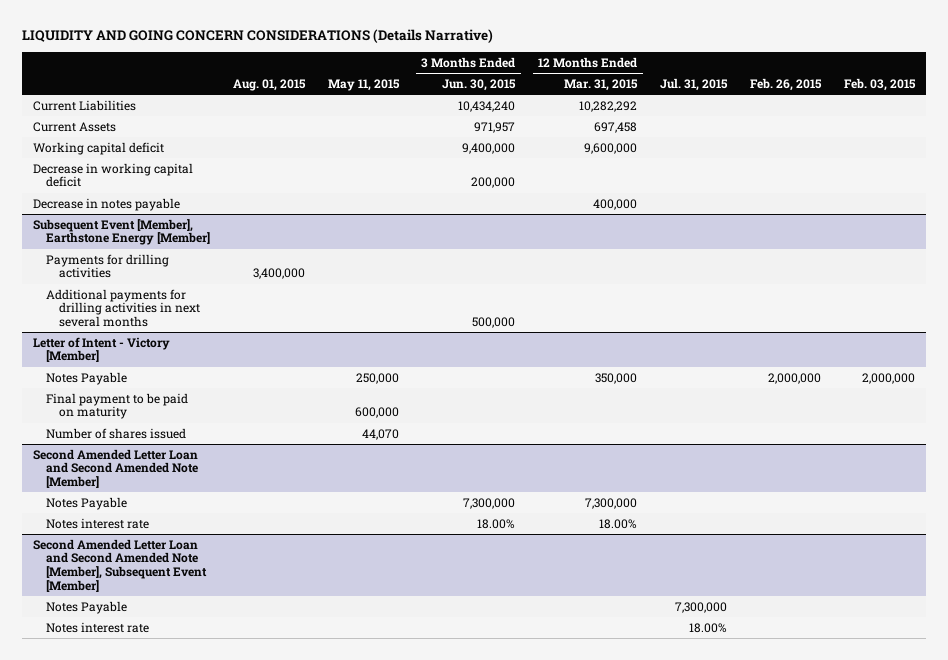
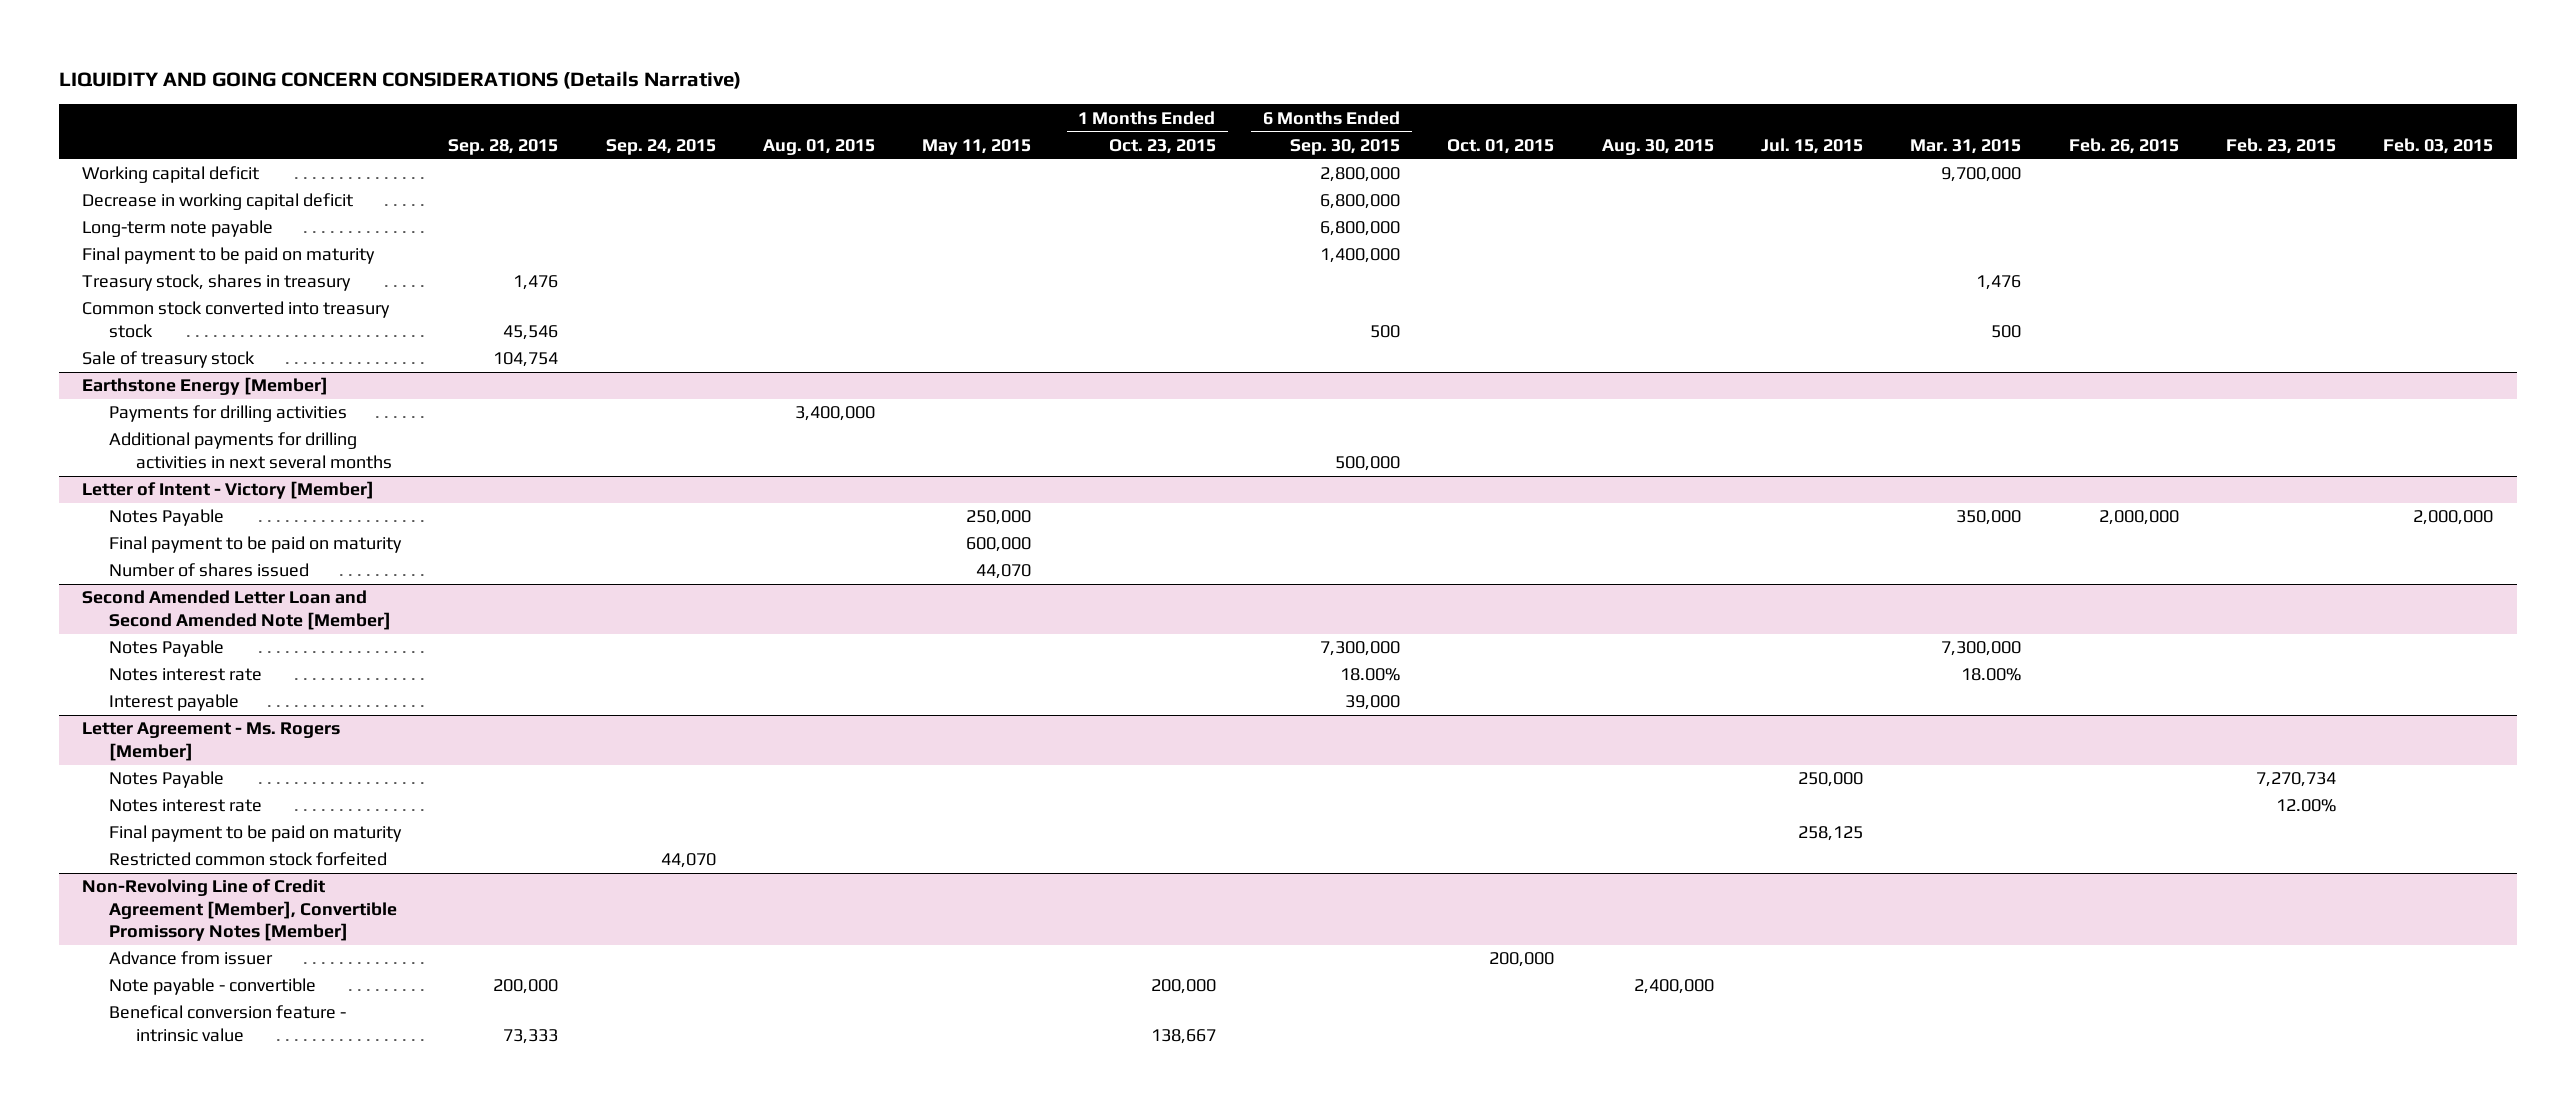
- | Aug. 01, 2015 | May 11, 2015 | 3 Months Ended Jun. 30, 2015 | 12 Months Ended Mar. 31, 2015 | Jul. 31, 2015 | Feb. 26, 2015 | Feb. 03, 2015
+ | Sep. 28, 2015 | Sep. 24, 2015 | Aug. 01, 2015 | May 11, 2015 | 1 Months Ended Oct. 23, 2015 | 6 Months Ended Sep. 30, 2015 | Oct. 01, 2015 | Aug. 30, 2015 | Jul. 15, 2015 | Mar. 31, 2015 | Feb. 26, 2015 | Feb. 23, 2015 | Feb. 03, 2015
- Current Liabilities | | | 10,434,240 | 10,282,292 | | |
- Current Assets | | | 971,957 | 697,458 | | |
- Decrease in notes payable | | | | 400,000 | | |
- Subsequent Event [Member], Earthstone Energy [Member]
+ Long-term note payable | | | | | | 6,800,000 | | | | | | |
+ Final payment to be paid on maturity | | | | | | 1,400,000 | | | | | | |
+ Treasury stock, shares in treasury | 1,476 | | | | | | | | | 1,476 | | |
+ Common stock converted into treasury stock | 45,546 | | | | | 500 | | | | 500 | | |
+ Sale of treasury stock | 104,754 | | | | | | | | | | | |
+ Earthstone Energy [Member]
- Second Amended Letter Loan and Second Amended Note [Member], Subsequent Event [Member]
- Notes Payable | | | | | 7,300,000 | |
- Notes interest rate | | | | | 18.00% | |
@ Second Amended Letter Loan and Second Amended Note [Member]
+ Interest payable | | | | | | 39,000 | | | | | | |
+ Letter Agreement - Ms. Rogers [Member]
+ Notes Payable | | | | | | | | | 250,000 | | | 7,270,734 |
+ Notes interest rate | | | | | | | | | | | | 12.00% |
+ Final payment to be paid on maturity | | | | | | | | | 258,125 | | | |
+ Restricted common stock forfeited | | 44,070 | | | | | | | | | | |
+ Non-Revolving Line of Credit Agreement [Member], Convertible Promissory Notes [Member]
+ Advance from issuer | | | | | | | 200,000 | | | | | |
+ Note payable - convertible | 200,000 | | | | 200,000 | | | 2,400,000 | | | | |
+ Benefical conversion feature - intrinsic value | 73,333 | | | | 138,667 | | | | | | | |

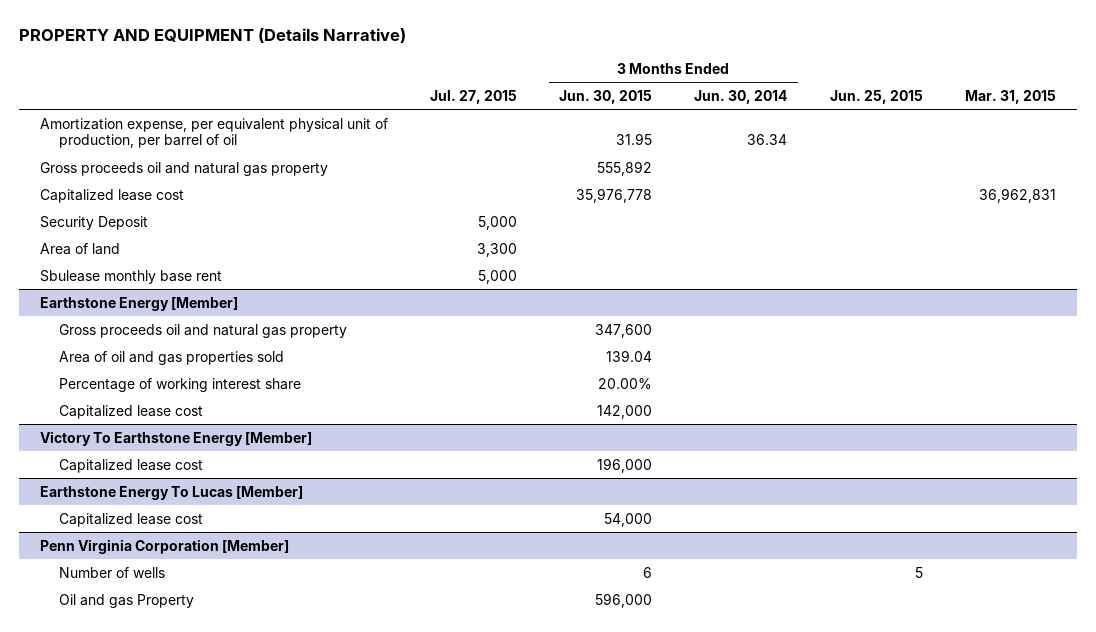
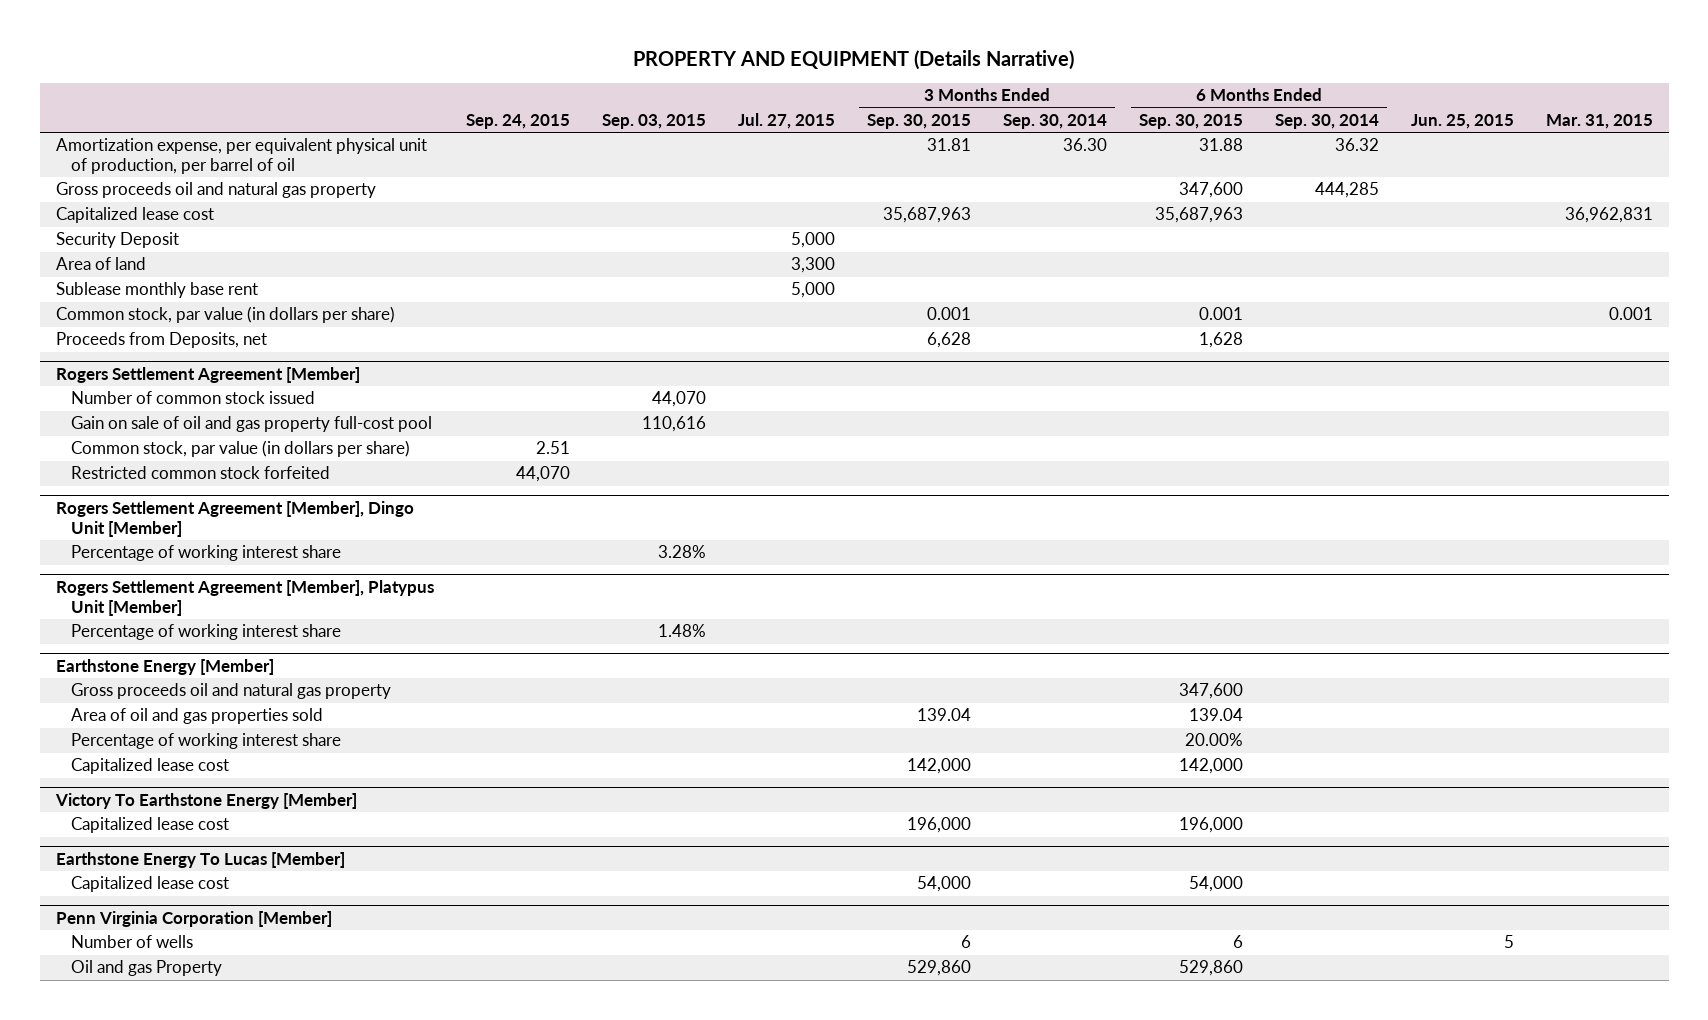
- | Jul. 27, 2015 | 3 Months Ended Jun. 30, 2015 | 3 Months Ended Jun. 30, 2014 | Jun. 25, 2015 | Mar. 31, 2015
+ | Sep. 24, 2015 | Sep. 03, 2015 | Jul. 27, 2015 | 3 Months Ended Sep. 30, 2015 | 3 Months Ended Sep. 30, 2014 | 6 Months Ended Sep. 30, 2015 | 6 Months Ended Sep. 30, 2014 | Jun. 25, 2015 | Mar. 31, 2015
- Sbulease monthly base rent | 5,000 | | | |
+ Sublease monthly base rent | | | 5,000 | | | | | |
+ Common stock, par value (in dollars per share) | | | | 0.001 | | 0.001 | | | 0.001
+ Proceeds from Deposits, net | | | | 6,628 | | 1,628 | | |
+ Rogers Settlement Agreement [Member]
+ Number of common stock issued | | 44,070 | | | | | | |
+ Gain on sale of oil and gas property full-cost pool | | 110,616 | | | | | | |
+ Common stock, par value (in dollars per share) | 2.51 | | | | | | | |
+ Restricted common stock forfeited | 44,070 | | | | | | | |
+ Rogers Settlement Agreement [Member], Dingo Unit [Member]
+ Percentage of working interest share | | 3.28% | | | | | | |
+ Rogers Settlement Agreement [Member], Platypus Unit [Member]
+ Percentage of working interest share | | 1.48% | | | | | | |

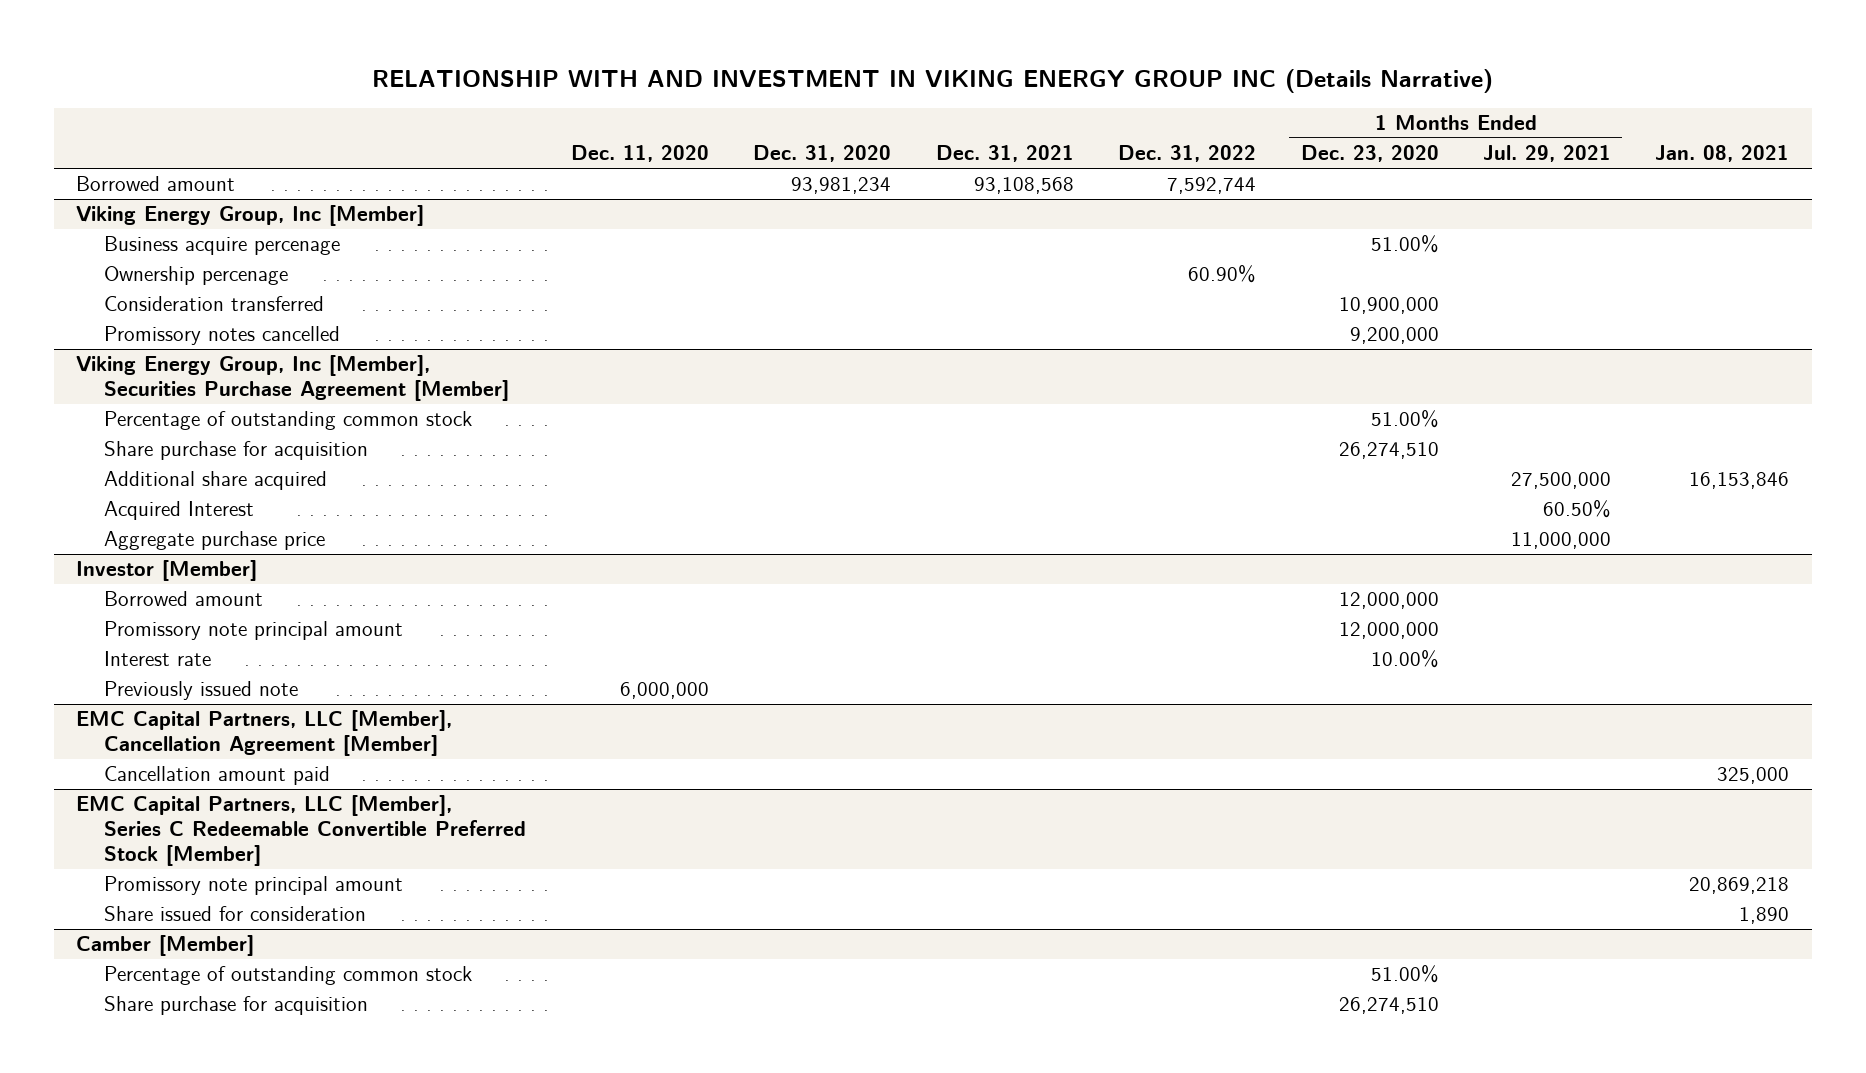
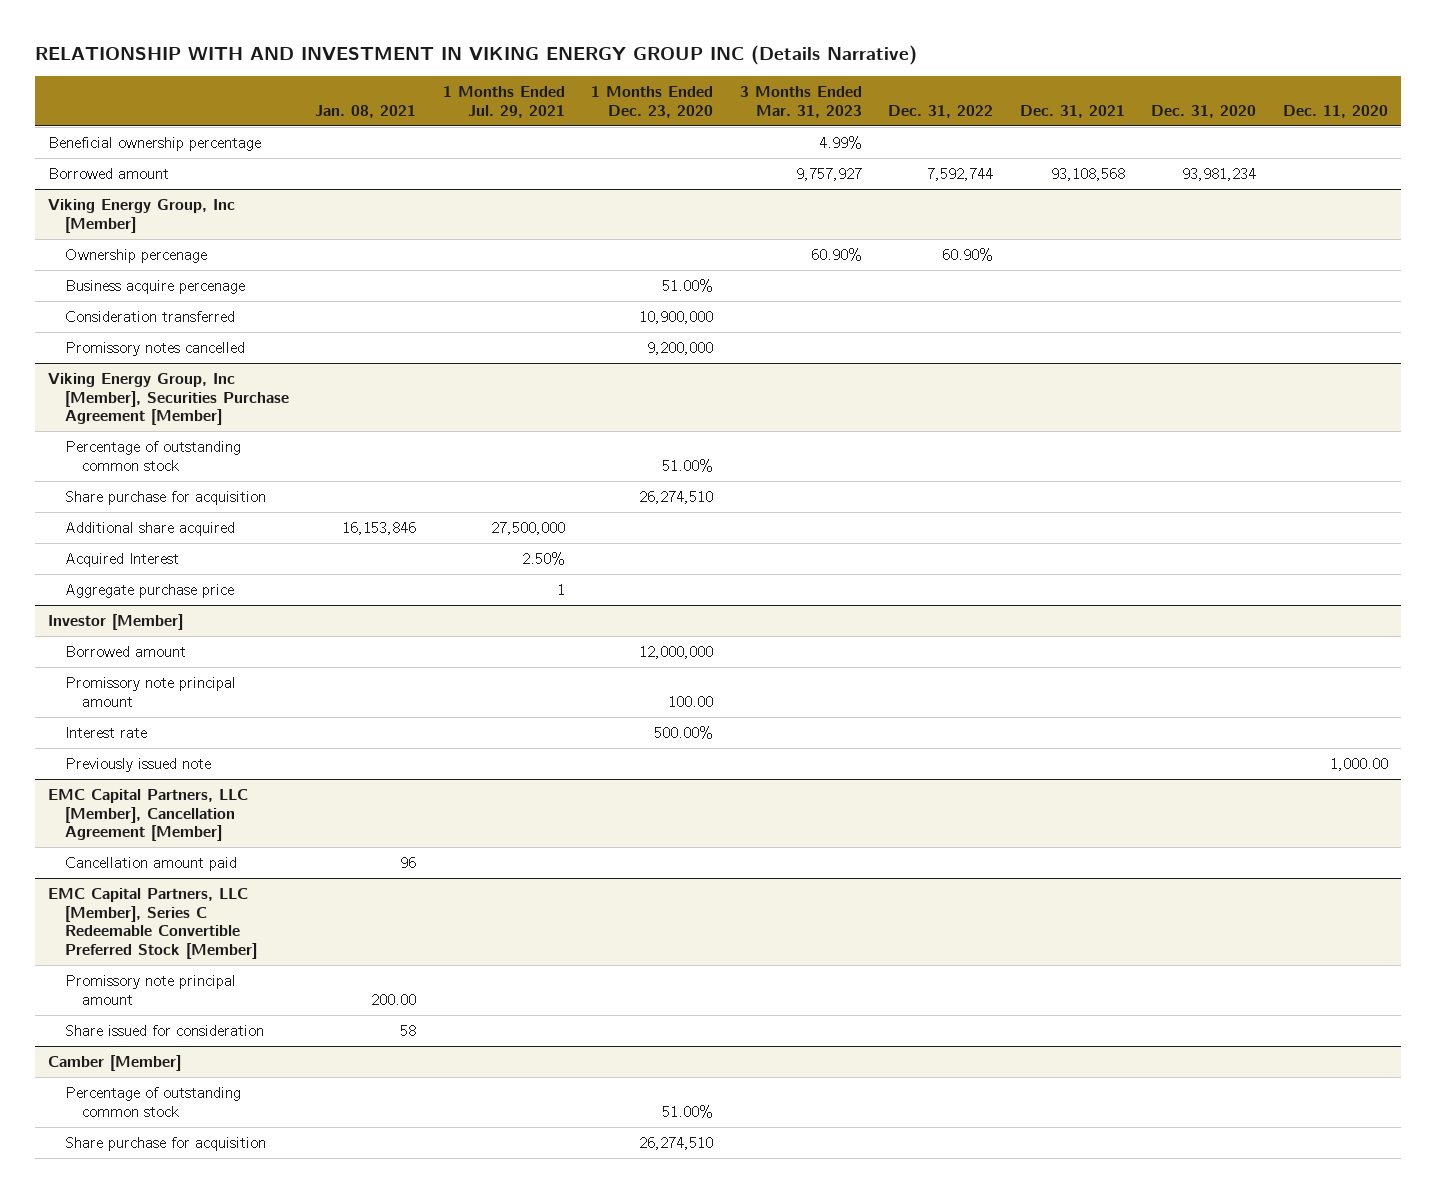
- | Dec. 11, 2020 | Dec. 31, 2020 | Dec. 31, 2021 | Dec. 31, 2022 | 1 Months Ended Dec. 23, 2020 | 1 Months Ended Jul. 29, 2021 | Jan. 08, 2021
+ | Jan. 08, 2021 | 1 Months Ended Jul. 29, 2021 | 1 Months Ended Dec. 23, 2020 | 3 Months Ended Mar. 31, 2023 | Dec. 31, 2022 | Dec. 31, 2021 | Dec. 31, 2020 | Dec. 11, 2020
+ Beneficial ownership percentage | | | | 4.99% | | | |
@ Viking Energy Group, Inc [Member]
moved down: Business acquire percenage | | | 51.00% | | | | |
@ Viking Energy Group, Inc [Member], Securities Purchase Agreement [Member]
- Acquired Interest | | | | | | 60.50% |
- Aggregate purchase price | | | | | | 11,000,000 |
+ Acquired Interest | | 2.50% | | | | | |
+ Aggregate purchase price | | 1 | | | | | |
@ Investor [Member]
- Promissory note principal amount | | | | | 12,000,000 | |
- Interest rate | | | | | 10.00% | |
- Previously issued note | 6,000,000 | | | | | |
+ Promissory note principal amount | | | 100.00 | | | | |
+ Interest rate | | | 500.00% | | | | |
+ Previously issued note | | | | | | | | 1,000.00
@ EMC Capital Partners, LLC [Member], Cancellation Agreement [Member]
- Cancellation amount paid | | | | | | | 325,000
+ Cancellation amount paid | 96 | | | | | | |
@ EMC Capital Partners, LLC [Member], Series C Redeemable Convertible Preferred Stock [Member]
- Promissory note principal amount | | | | | | | 20,869,218
- Share issued for consideration | | | | | | | 1,890
+ Promissory note principal amount | 200.00 | | | | | | |
+ Share issued for consideration | 58 | | | | | | |

